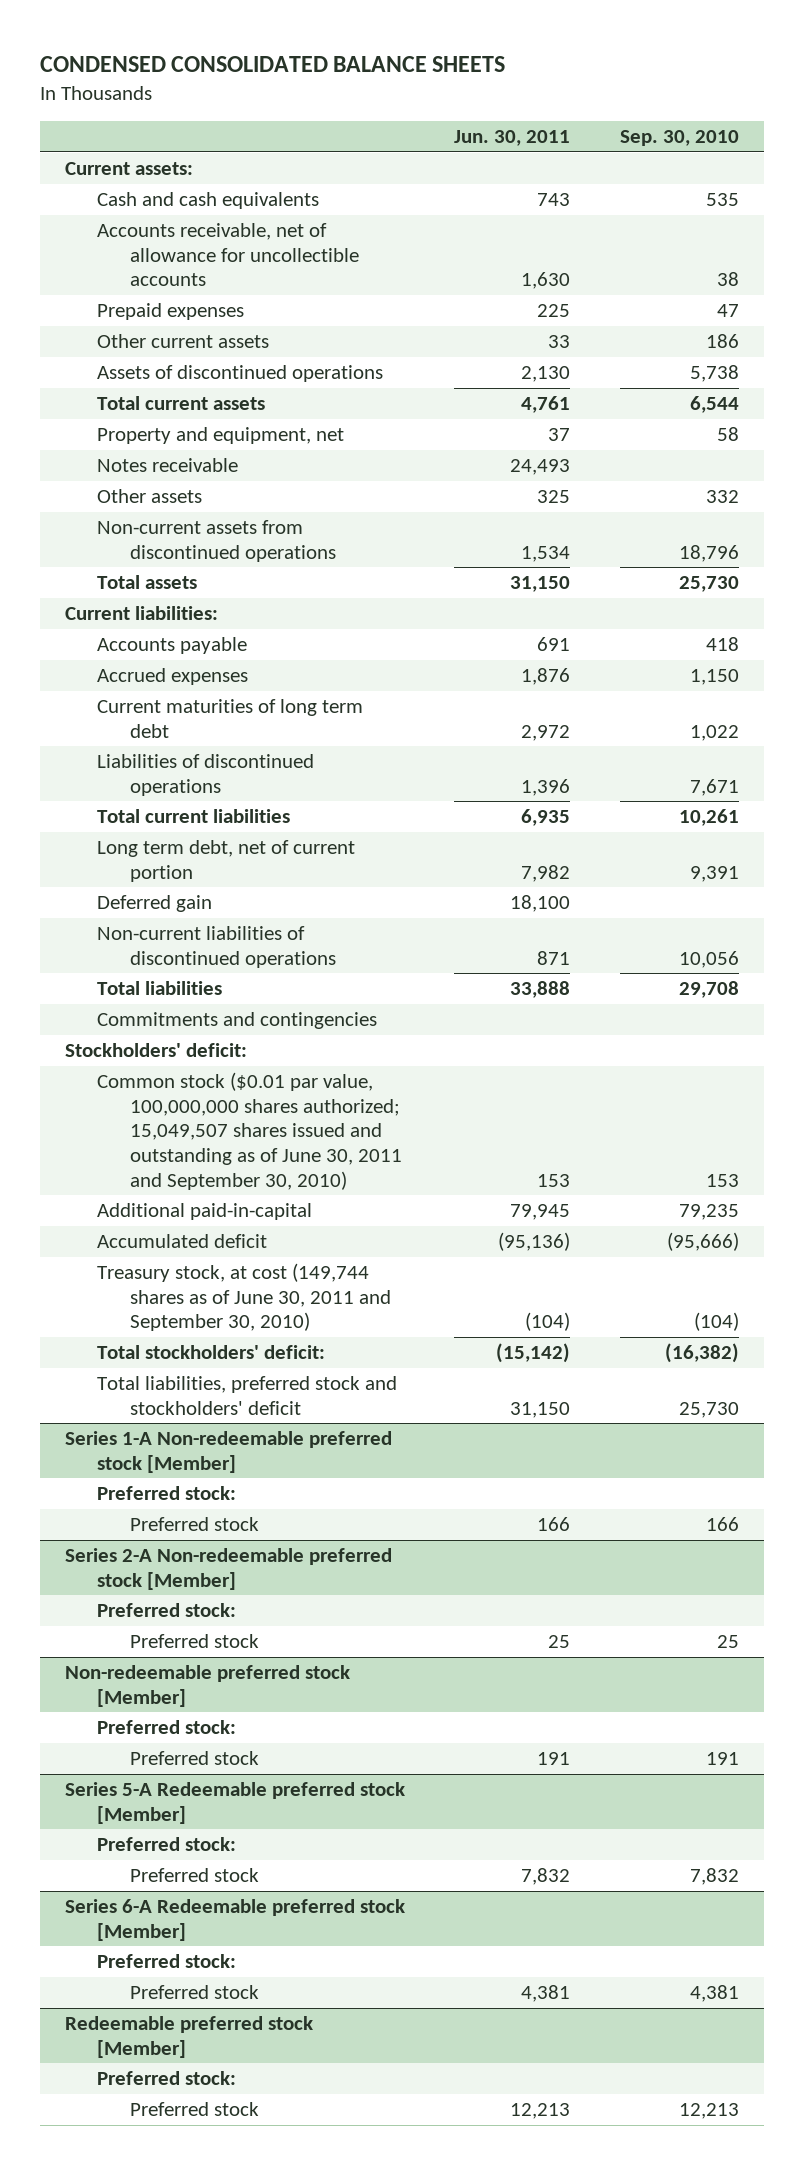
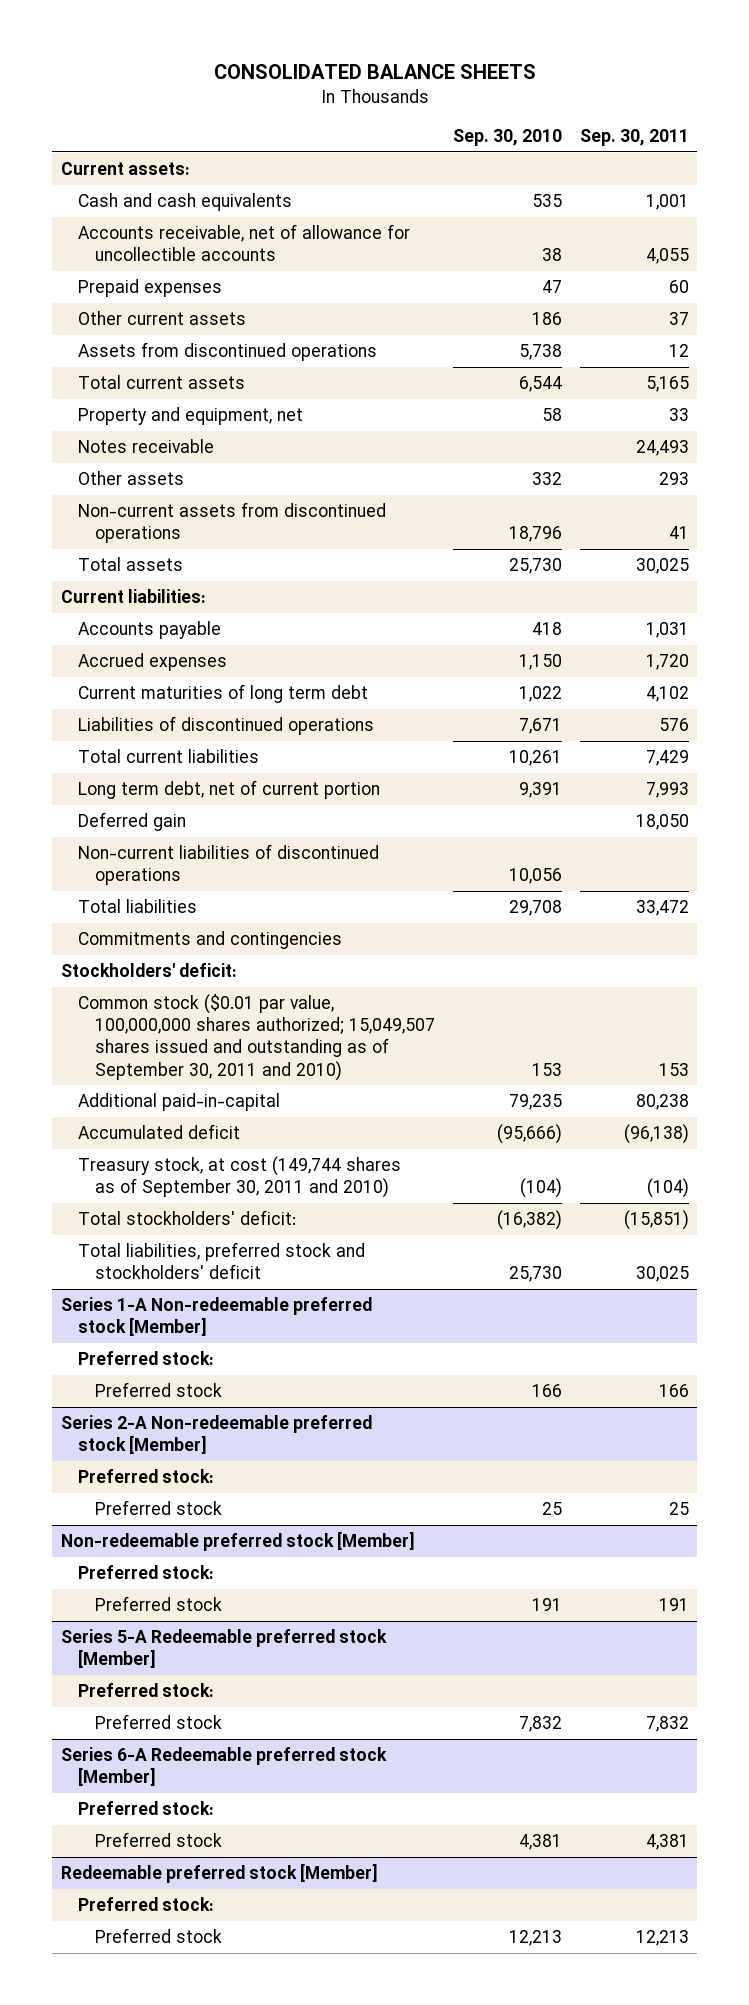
- CONDENSED CONSOLIDATED BALANCE SHEETS
+ CONSOLIDATED BALANCE SHEETS
- | Jun. 30, 2011 | Sep. 30, 2010
+ | Sep. 30, 2010 | Sep. 30, 2011
- Assets of discontinued operations | 2,130 | 5,738
+ Assets from discontinued operations | 5,738 | 12
- Common stock ($0.01 par value, 100,000,000 shares authorized; 15,049,507 shares issued and outstanding as of June 30, 2011 and September 30, 2010) | 153 | 153
+ Common stock ($0.01 par value, 100,000,000 shares authorized; 15,049,507 shares issued and outstanding as of September 30, 2011 and 2010) | 153 | 153
- Treasury stock, at cost (149,744 shares as of June 30, 2011 and September 30, 2010) | (104) | (104)
+ Treasury stock, at cost (149,744 shares as of September 30, 2011 and 2010) | (104) | (104)

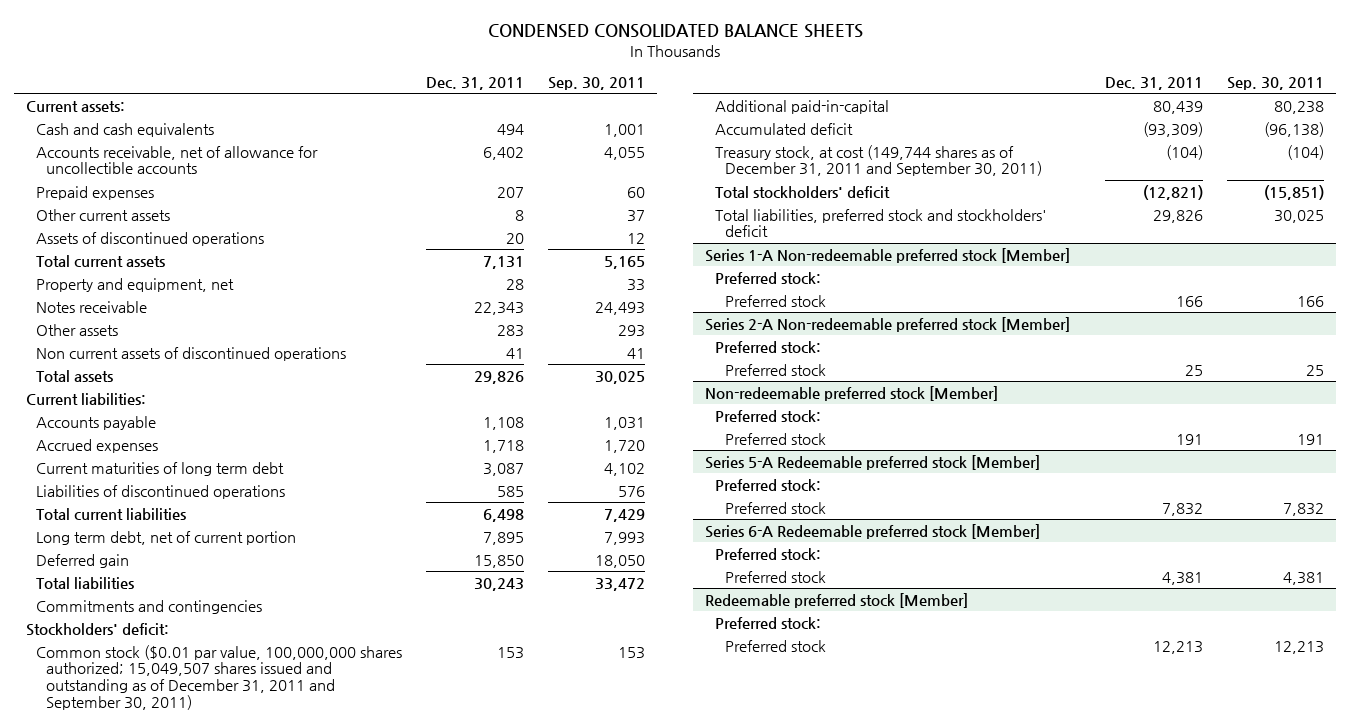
- CONSOLIDATED BALANCE SHEETS
+ CONDENSED CONSOLIDATED BALANCE SHEETS
- | Sep. 30, 2010 | Sep. 30, 2011
+ | Dec. 31, 2011 | Sep. 30, 2011
- Assets from discontinued operations | 5,738 | 12
+ Assets of discontinued operations | 20 | 12
- Non-current assets from discontinued operations | 18,796 | 41
+ Non current assets of discontinued operations | 41 | 41
- Non-current liabilities of discontinued operations | 10,056 |
- Common stock ($0.01 par value, 100,000,000 shares authorized; 15,049,507 shares issued and outstanding as of September 30, 2011 and 2010) | 153 | 153
+ Common stock ($0.01 par value, 100,000,000 shares authorized; 15,049,507 shares issued and outstanding as of December 31, 2011 and September 30, 2011) | 153 | 153
- Treasury stock, at cost (149,744 shares as of September 30, 2011 and 2010) | (104) | (104)
- Total stockholders' deficit: | (16,382) | (15,851)
+ Treasury stock, at cost (149,744 shares as of December 31, 2011 and September 30, 2011) | (104) | (104)
+ Total stockholders' deficit | (12,821) | (15,851)

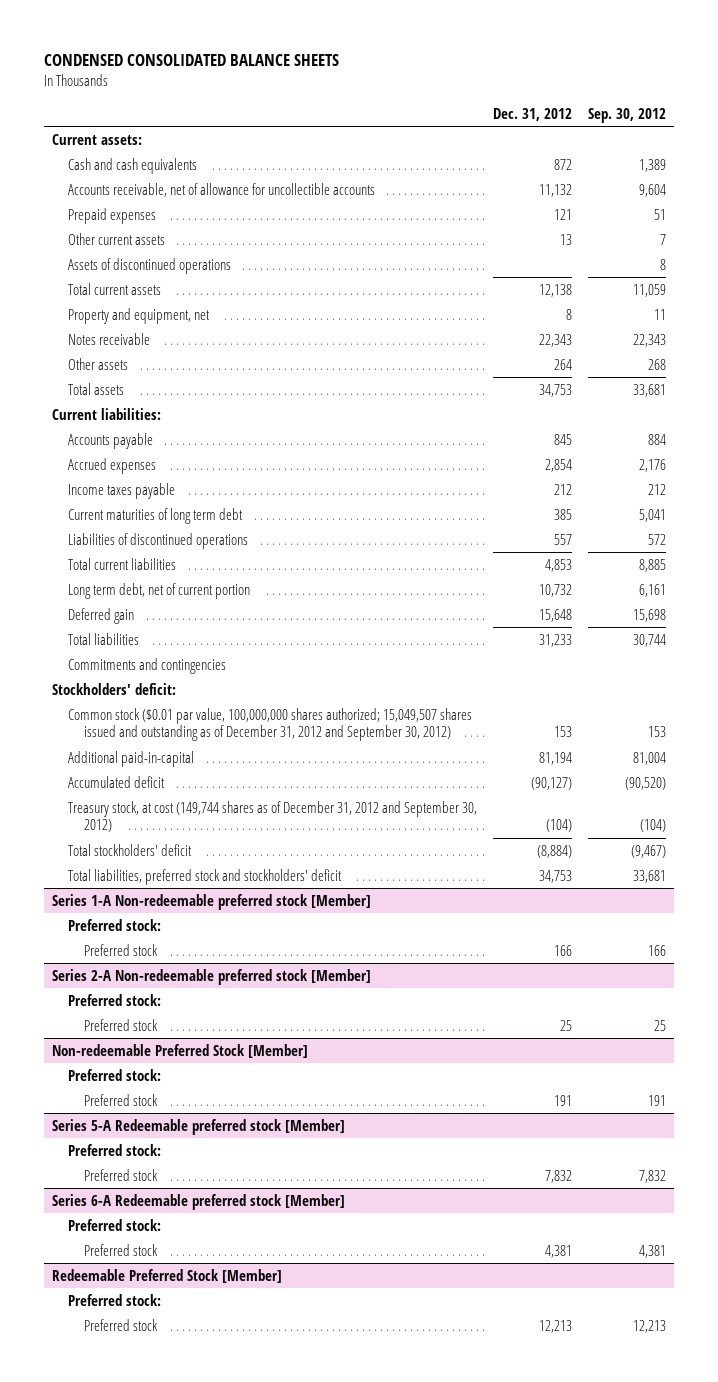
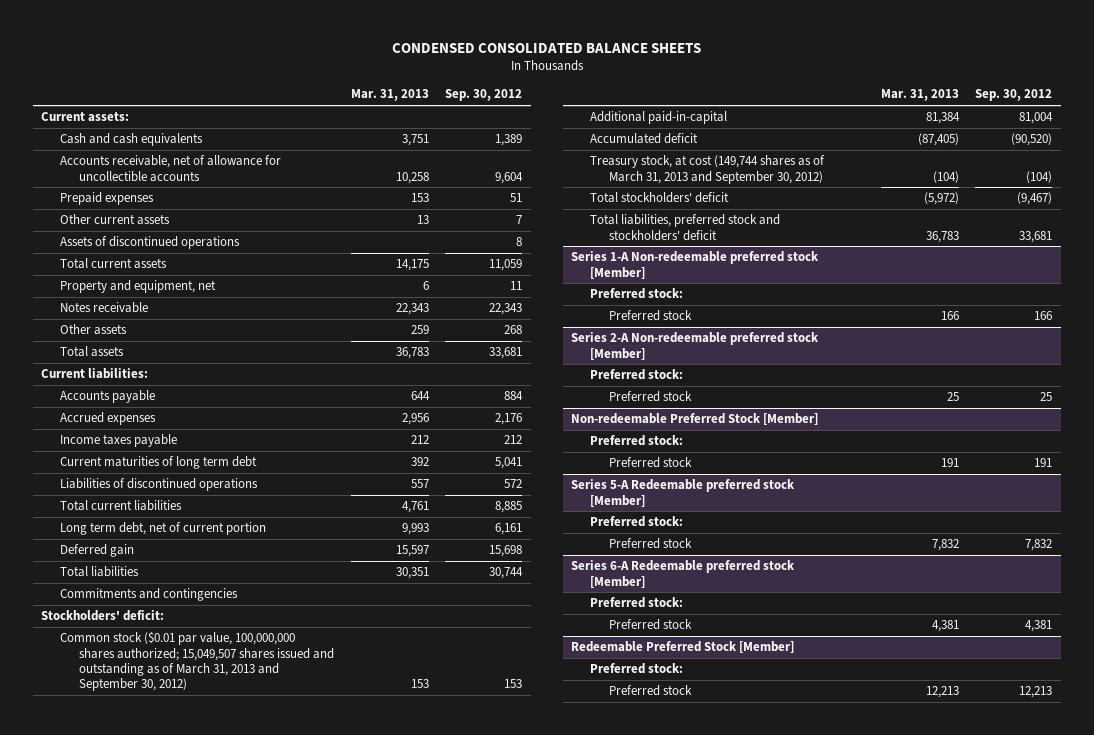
- | Dec. 31, 2012 | Sep. 30, 2012
+ | Mar. 31, 2013 | Sep. 30, 2012
- Common stock ($0.01 par value, 100,000,000 shares authorized; 15,049,507 shares issued and outstanding as of December 31, 2012 and September 30, 2012) | 153 | 153
+ Common stock ($0.01 par value, 100,000,000 shares authorized; 15,049,507 shares issued and outstanding as of March 31, 2013 and September 30, 2012) | 153 | 153
- Treasury stock, at cost (149,744 shares as of December 31, 2012 and September 30, 2012) | (104) | (104)
+ Treasury stock, at cost (149,744 shares as of March 31, 2013 and September 30, 2012) | (104) | (104)

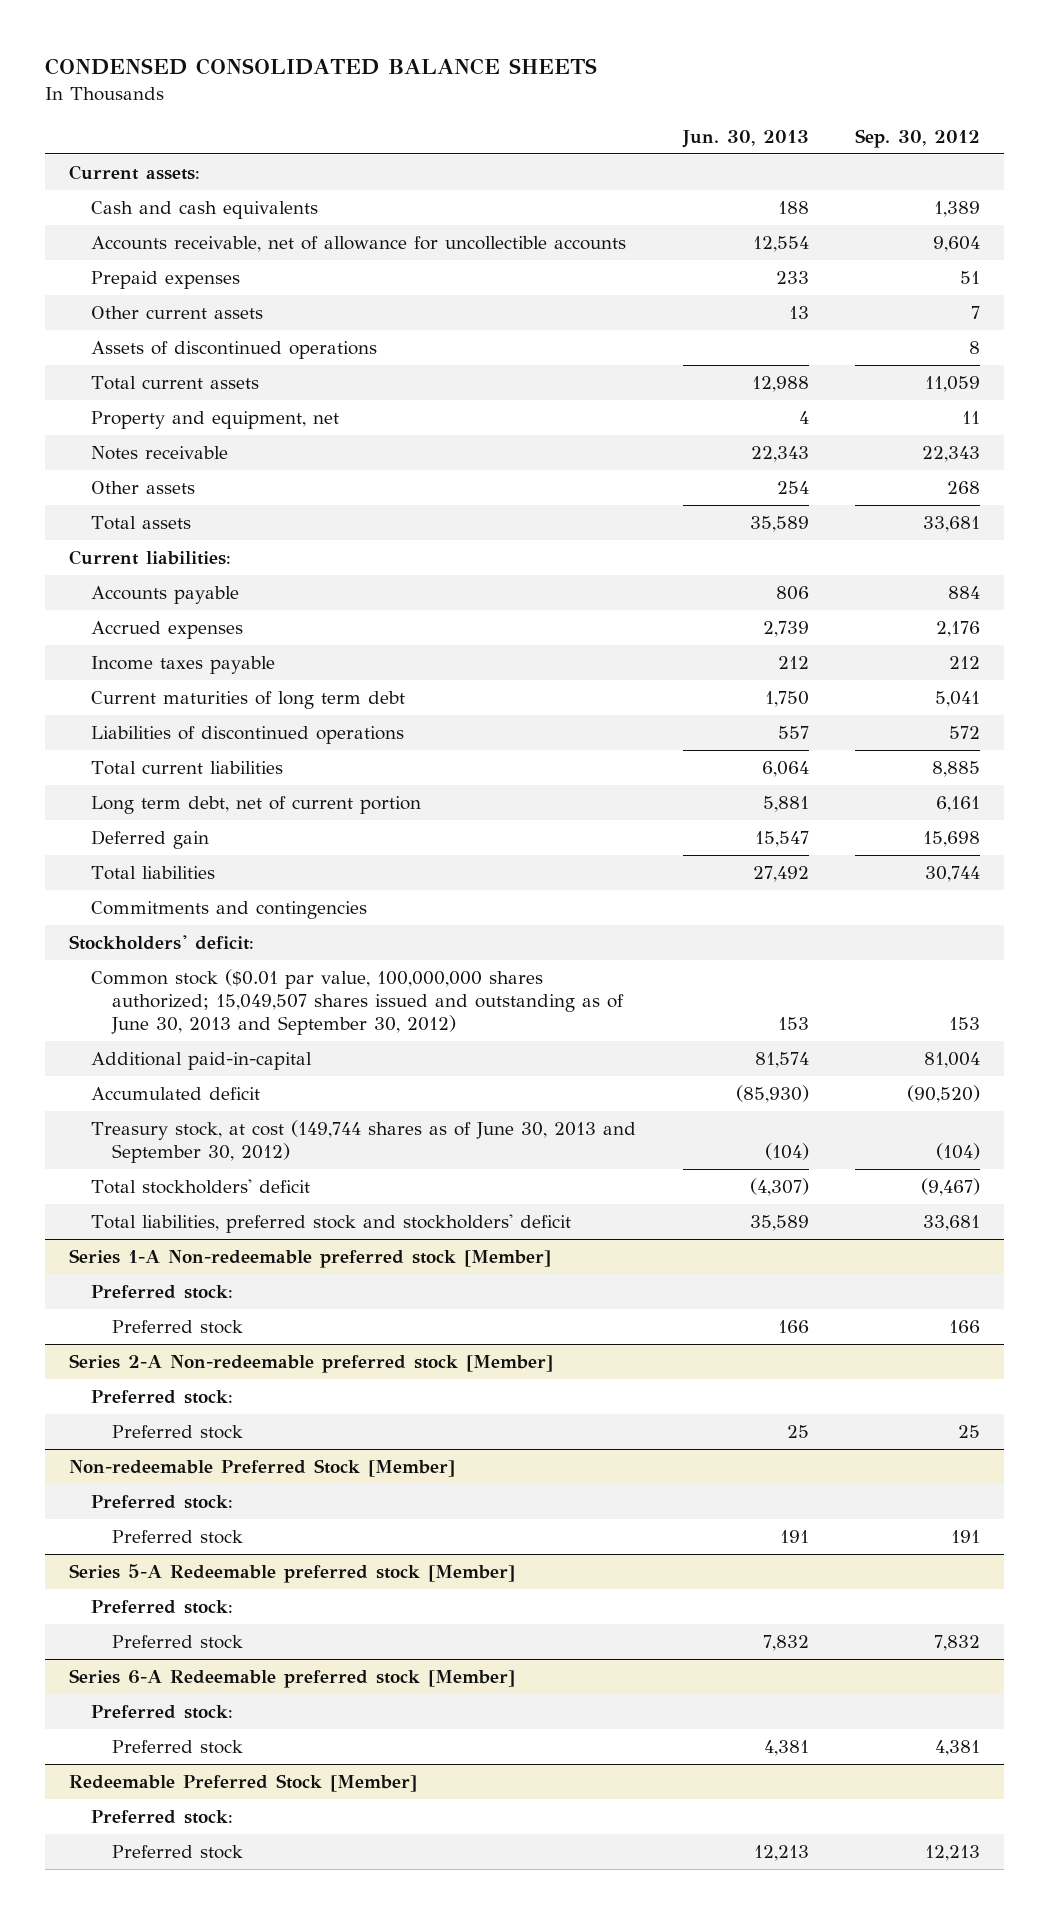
- | Mar. 31, 2013 | Sep. 30, 2012
+ | Jun. 30, 2013 | Sep. 30, 2012
- Common stock ($0.01 par value, 100,000,000 shares authorized; 15,049,507 shares issued and outstanding as of March 31, 2013 and September 30, 2012) | 153 | 153
+ Common stock ($0.01 par value, 100,000,000 shares authorized; 15,049,507 shares issued and outstanding as of June 30, 2013 and September 30, 2012) | 153 | 153
- Treasury stock, at cost (149,744 shares as of March 31, 2013 and September 30, 2012) | (104) | (104)
+ Treasury stock, at cost (149,744 shares as of June 30, 2013 and September 30, 2012) | (104) | (104)

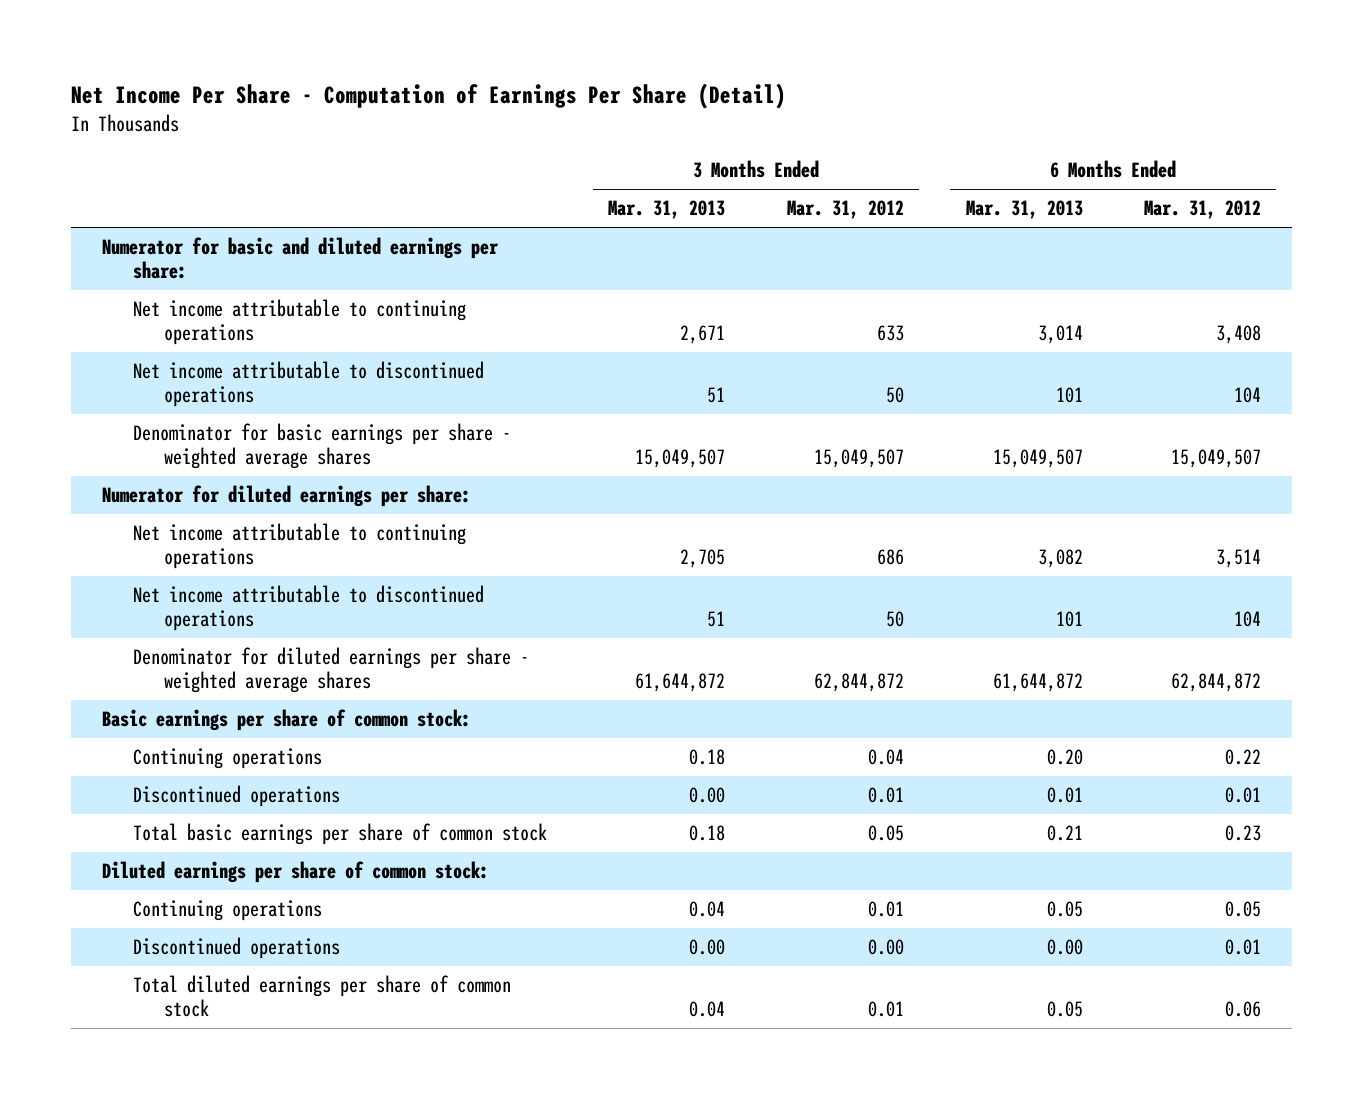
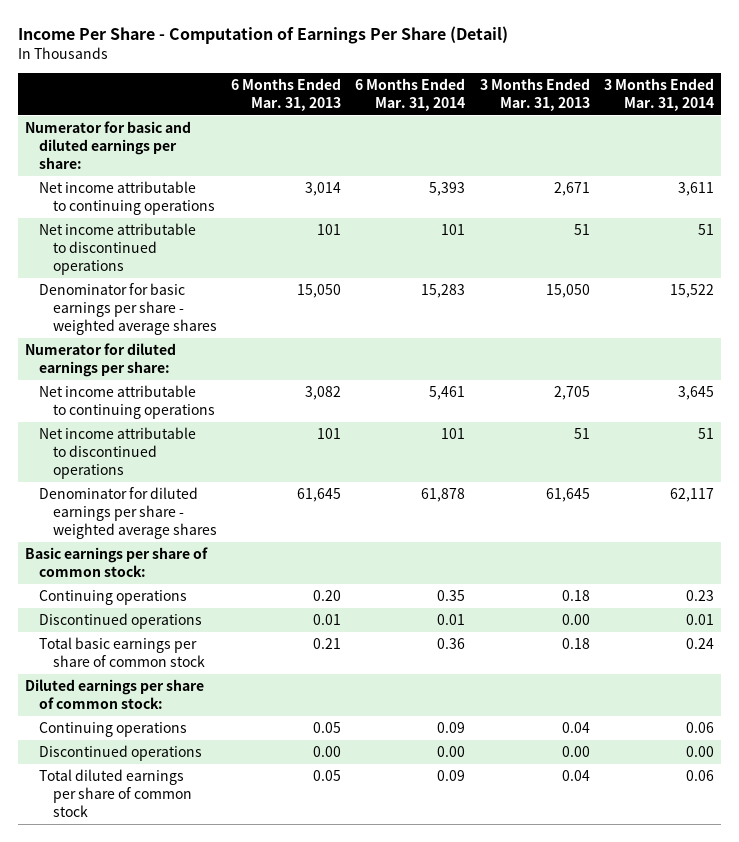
- Net Income Per Share - Computation of Earnings Per Share (Detail)
+ Income Per Share - Computation of Earnings Per Share (Detail)
- | 3 Months Ended Mar. 31, 2013 | 3 Months Ended Mar. 31, 2012 | 6 Months Ended Mar. 31, 2013 | 6 Months Ended Mar. 31, 2012
+ | 6 Months Ended Mar. 31, 2013 | 6 Months Ended Mar. 31, 2014 | 3 Months Ended Mar. 31, 2013 | 3 Months Ended Mar. 31, 2014
- Denominator for basic earnings per share - weighted average shares | 15,049,507 | 15,049,507 | 15,049,507 | 15,049,507
+ Denominator for basic earnings per share - weighted average shares | 15,050 | 15,283 | 15,050 | 15,522
- Denominator for diluted earnings per share - weighted average shares | 61,644,872 | 62,844,872 | 61,644,872 | 62,844,872
+ Denominator for diluted earnings per share - weighted average shares | 61,645 | 61,878 | 61,645 | 62,117

